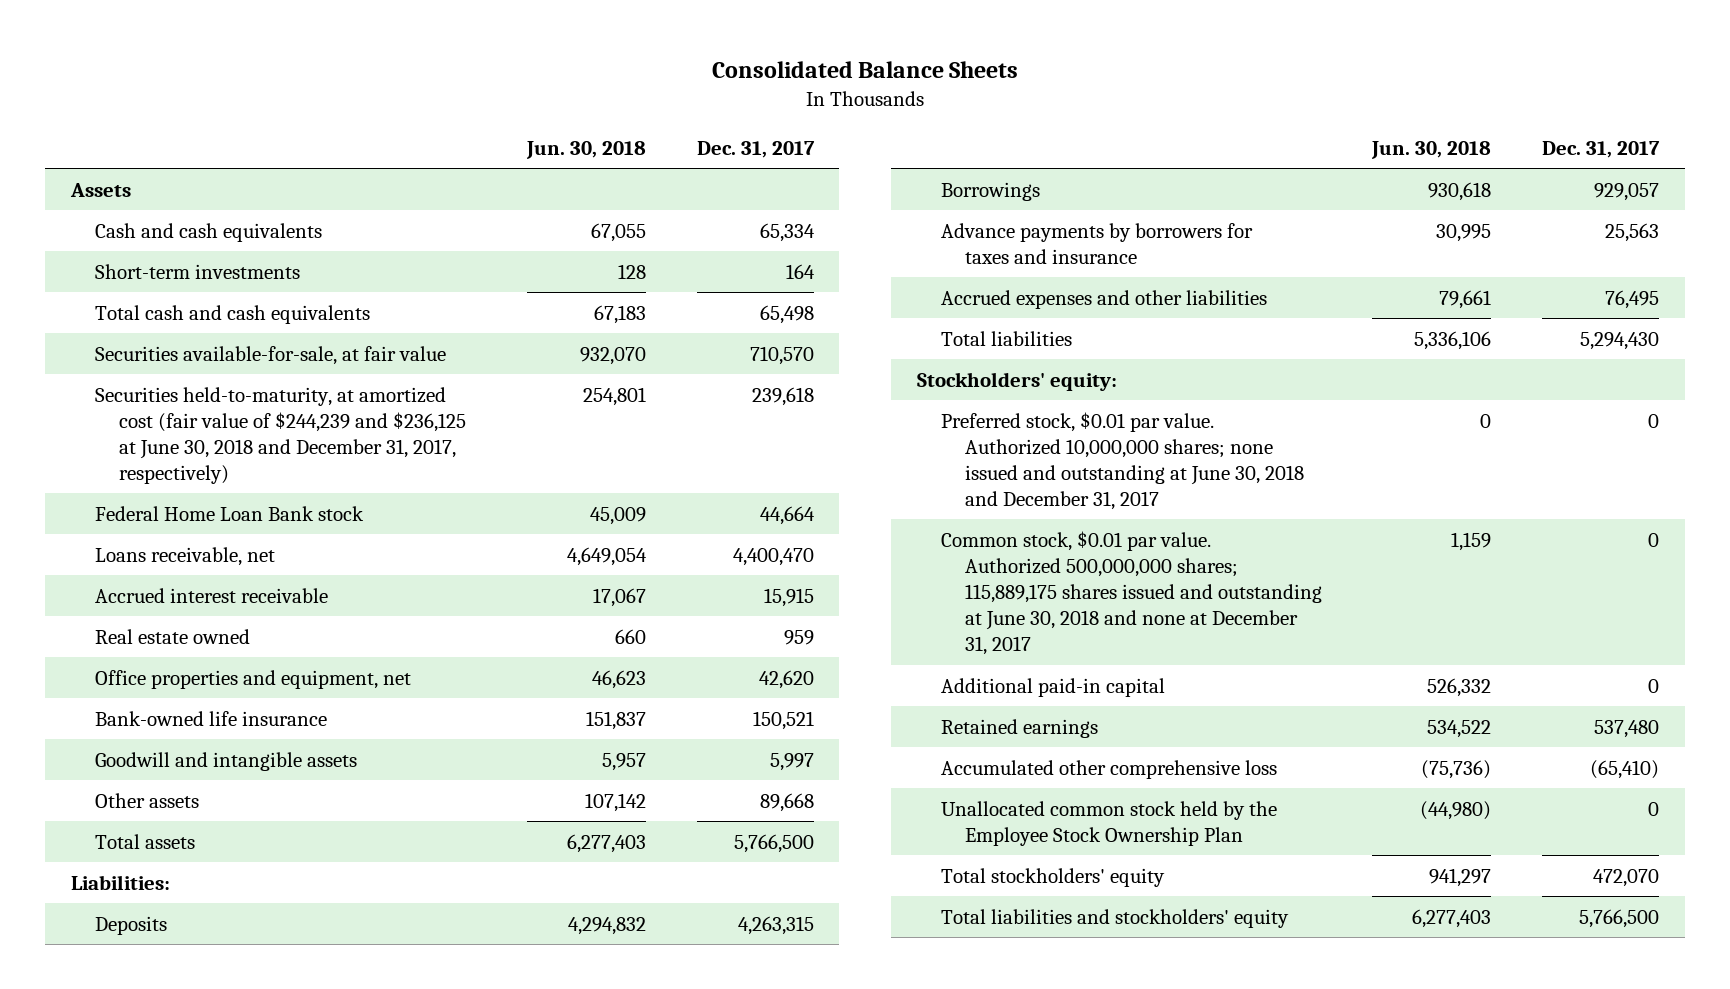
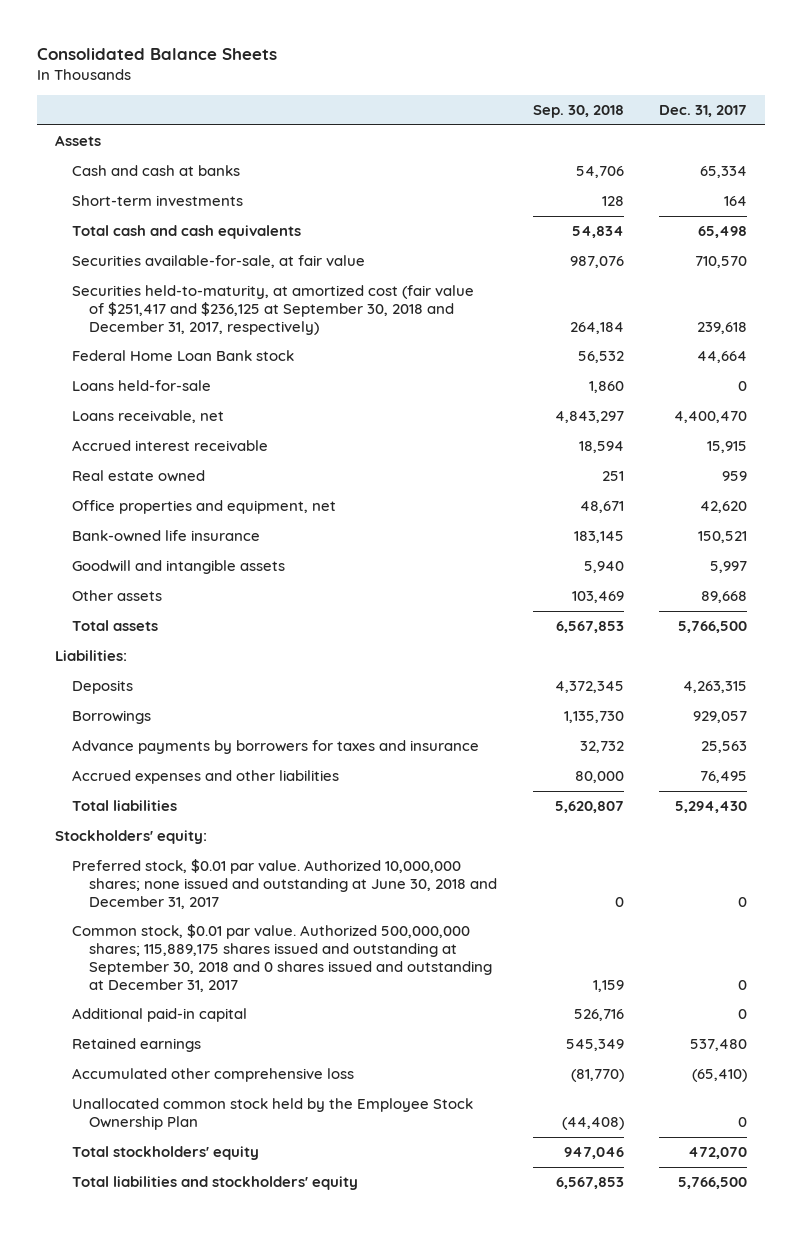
- | Jun. 30, 2018 | Dec. 31, 2017
+ | Sep. 30, 2018 | Dec. 31, 2017
- Cash and cash equivalents | 67,055 | 65,334
+ Cash and cash at banks | 54,706 | 65,334
- Securities held-to-maturity, at amortized cost (fair value of $244,239 and $236,125 at June 30, 2018 and December 31, 2017, respectively) | 254,801 | 239,618
+ Securities held-to-maturity, at amortized cost (fair value of $251,417 and $236,125 at September 30, 2018 and December 31, 2017, respectively) | 264,184 | 239,618
+ Loans held-for-sale | 1,860 | 0
- Common stock, $0.01 par value. Authorized 500,000,000 shares; 115,889,175 shares issued and outstanding at June 30, 2018 and none at December 31, 2017 | 1,159 | 0
+ Common stock, $0.01 par value. Authorized 500,000,000 shares; 115,889,175 shares issued and outstanding at September 30, 2018 and 0 shares issued and outstanding at December 31, 2017 | 1,159 | 0

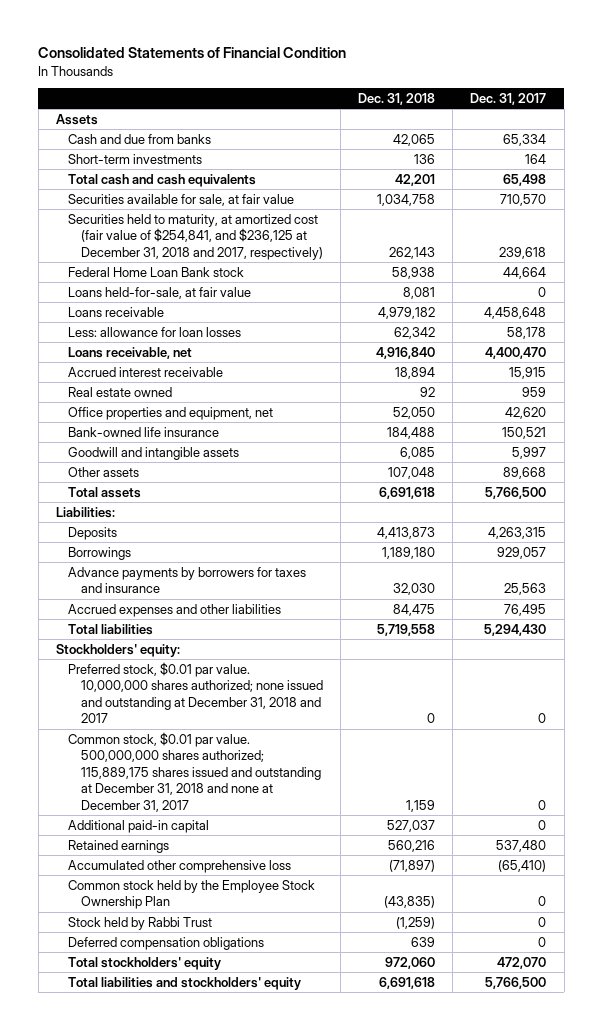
- Consolidated Balance Sheets
+ Consolidated Statements of Financial Condition
- | Sep. 30, 2018 | Dec. 31, 2017
+ | Dec. 31, 2018 | Dec. 31, 2017
- Cash and cash at banks | 54,706 | 65,334
+ Cash and due from banks | 42,065 | 65,334
- Securities available-for-sale, at fair value | 987,076 | 710,570
- Securities held-to-maturity, at amortized cost (fair value of $251,417 and $236,125 at September 30, 2018 and December 31, 2017, respectively) | 264,184 | 239,618
+ Securities available for sale, at fair value | 1,034,758 | 710,570
+ Securities held to maturity, at amortized cost (fair value of $254,841, and $236,125 at December 31, 2018 and 2017, respectively) | 262,143 | 239,618
- Loans held-for-sale | 1,860 | 0
+ Loans held-for-sale, at fair value | 8,081 | 0
+ Loans receivable | 4,979,182 | 4,458,648
+ Less: allowance for loan losses | 62,342 | 58,178
- Preferred stock, $0.01 par value. Authorized 10,000,000 shares; none issued and outstanding at June 30, 2018 and December 31, 2017 | 0 | 0
- Common stock, $0.01 par value. Authorized 500,000,000 shares; 115,889,175 shares issued and outstanding at September 30, 2018 and 0 shares issued and outstanding at December 31, 2017 | 1,159 | 0
+ Preferred stock, $0.01 par value. 10,000,000 shares authorized; none issued and outstanding at December 31, 2018 and 2017 | 0 | 0
+ Common stock, $0.01 par value. 500,000,000 shares authorized; 115,889,175 shares issued and outstanding at December 31, 2018 and none at December 31, 2017 | 1,159 | 0
- Unallocated common stock held by the Employee Stock Ownership Plan | (44,408) | 0
+ Common stock held by the Employee Stock Ownership Plan | (43,835) | 0
+ Stock held by Rabbi Trust | (1,259) | 0
+ Deferred compensation obligations | 639 | 0

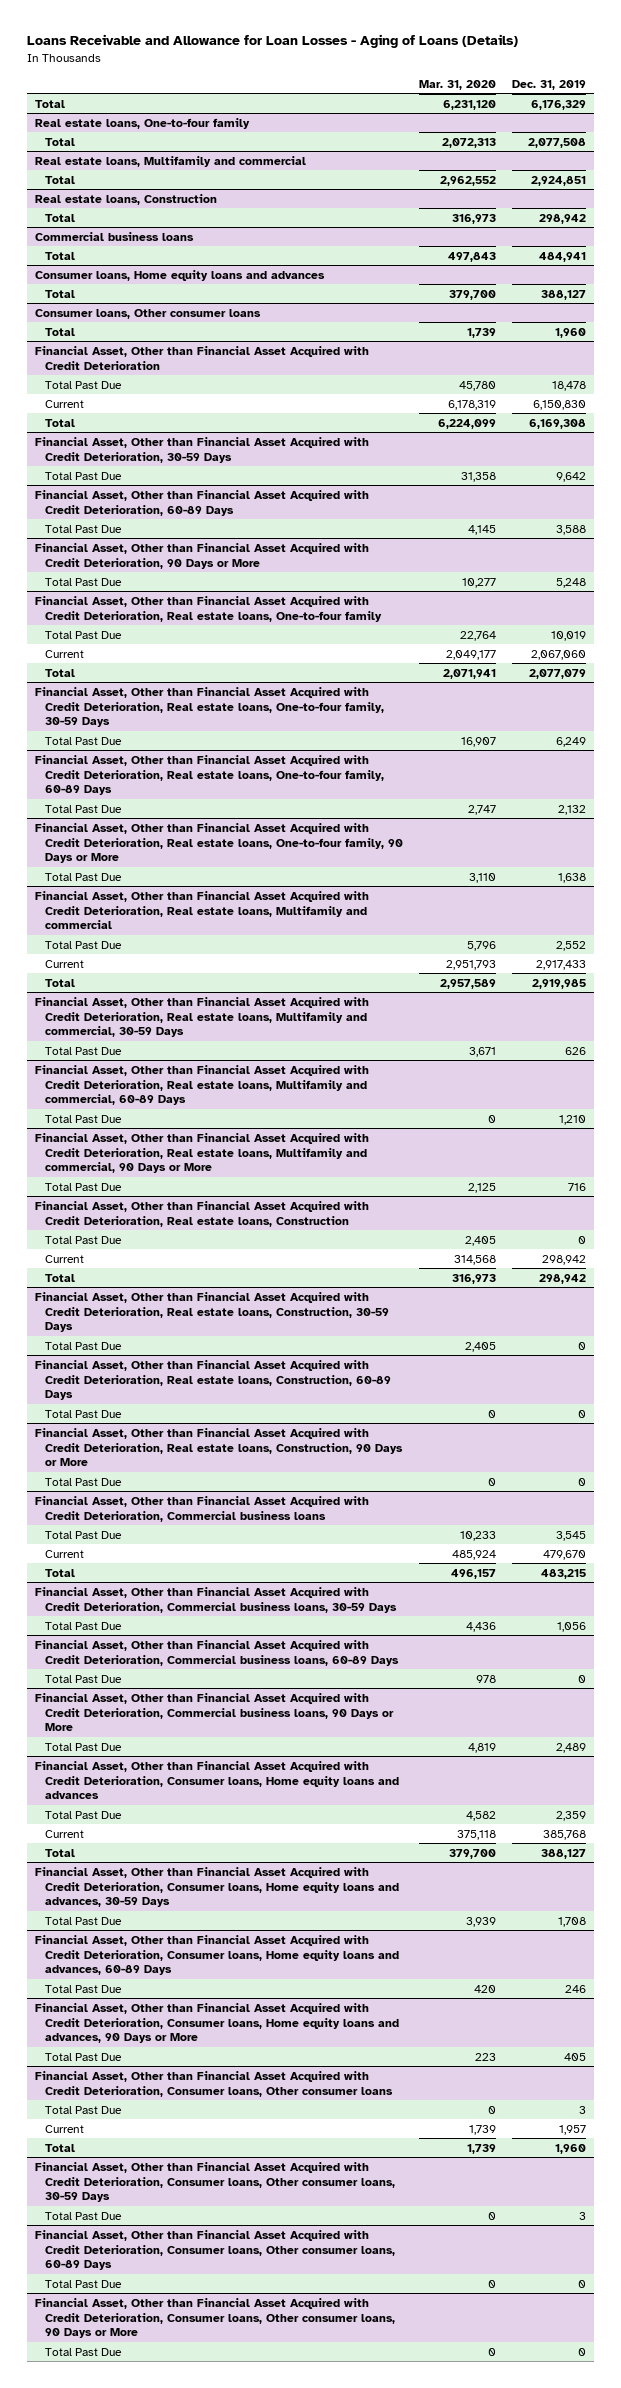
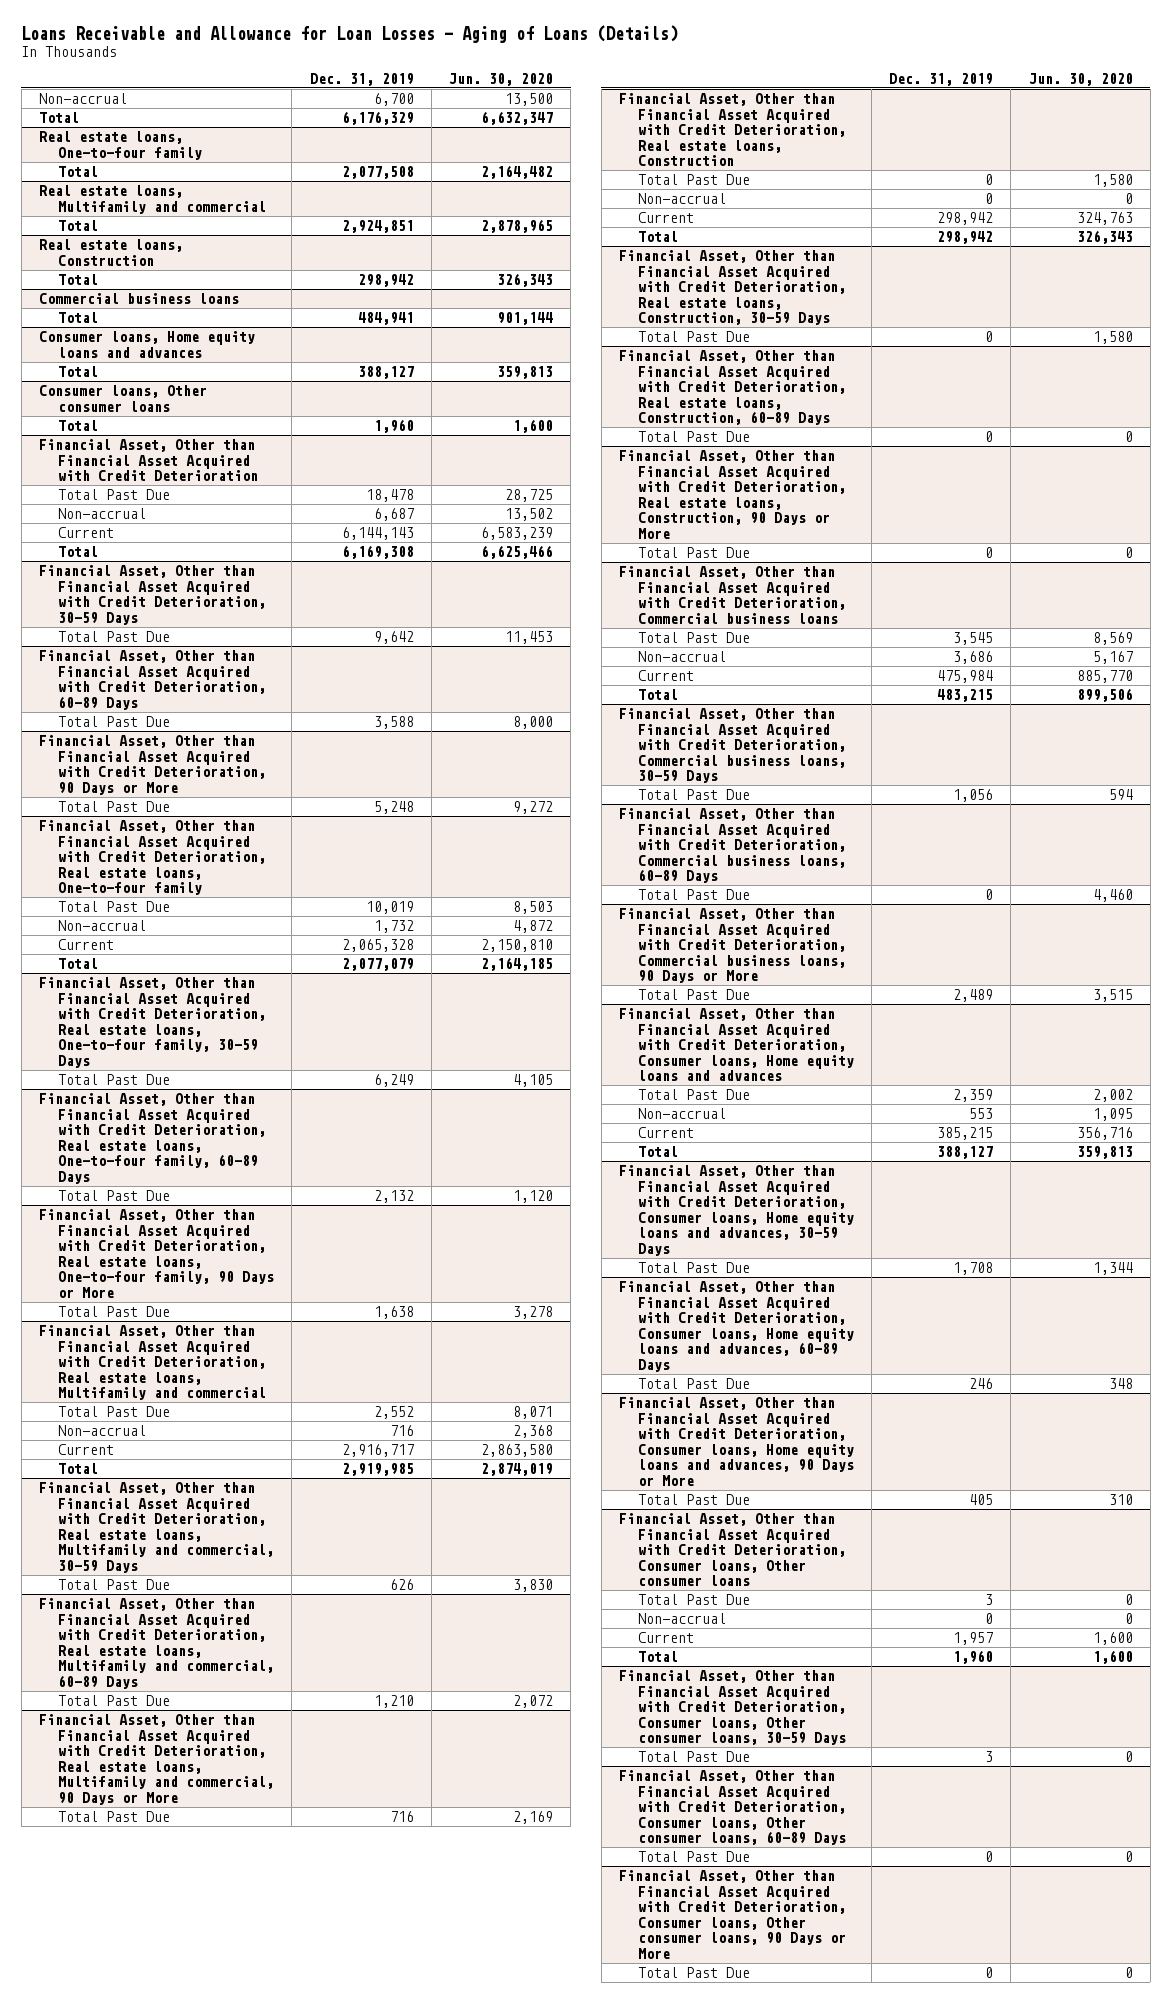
- | Mar. 31, 2020 | Dec. 31, 2019
+ | Dec. 31, 2019 | Jun. 30, 2020
+ Non-accrual | 6,700 | 13,500
@ Financial Asset, Other than Financial Asset Acquired with Credit Deterioration
- Current | 6,178,319 | 6,150,830
+ Non-accrual | 6,687 | 13,502
+ Current | 6,144,143 | 6,583,239
@ Financial Asset, Other than Financial Asset Acquired with Credit Deterioration, Real estate loans, One-to-four family
- Current | 2,049,177 | 2,067,060
+ Non-accrual | 1,732 | 4,872
+ Current | 2,065,328 | 2,150,810
@ Financial Asset, Other than Financial Asset Acquired with Credit Deterioration, Real estate loans, Multifamily and commercial
- Current | 2,951,793 | 2,917,433
+ Non-accrual | 716 | 2,368
+ Current | 2,916,717 | 2,863,580
@ Financial Asset, Other than Financial Asset Acquired with Credit Deterioration, Real estate loans, Construction
+ Non-accrual | 0 | 0
@ Financial Asset, Other than Financial Asset Acquired with Credit Deterioration, Commercial business loans
- Current | 485,924 | 479,670
+ Non-accrual | 3,686 | 5,167
+ Current | 475,984 | 885,770
@ Financial Asset, Other than Financial Asset Acquired with Credit Deterioration, Consumer loans, Home equity loans and advances
- Current | 375,118 | 385,768
+ Non-accrual | 553 | 1,095
+ Current | 385,215 | 356,716
@ Financial Asset, Other than Financial Asset Acquired with Credit Deterioration, Consumer loans, Other consumer loans
+ Non-accrual | 0 | 0

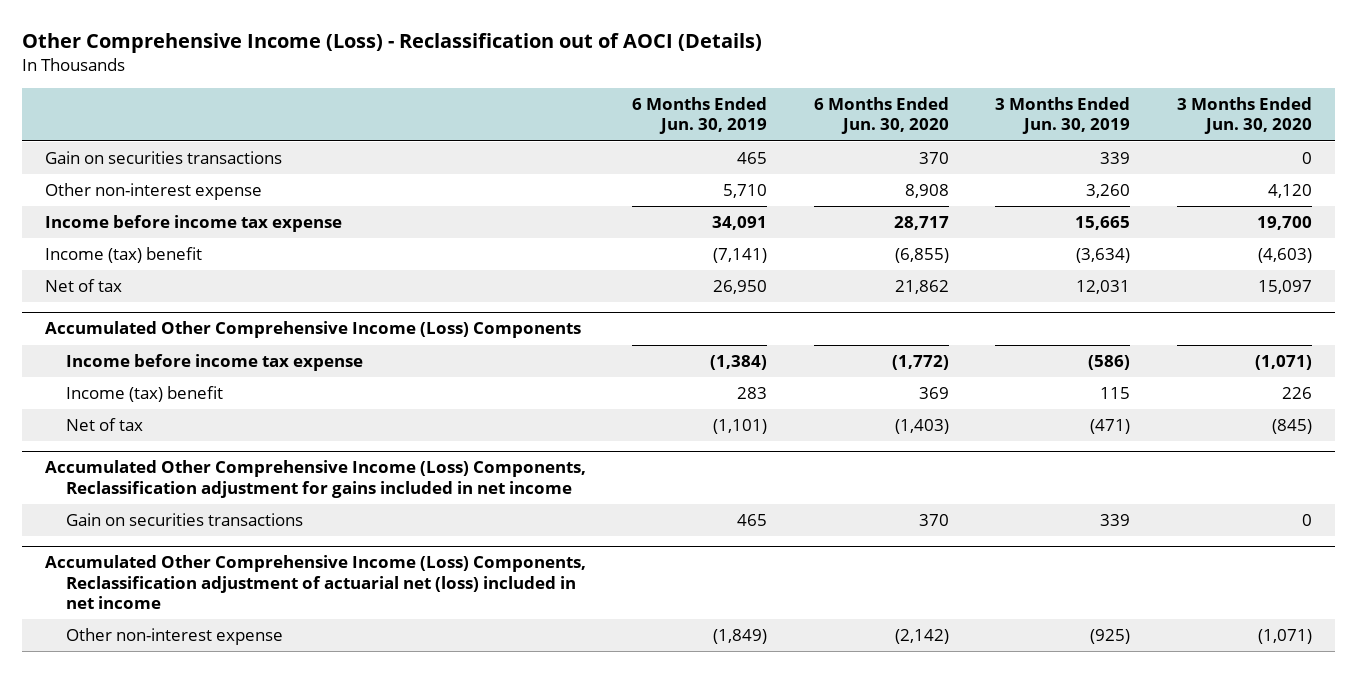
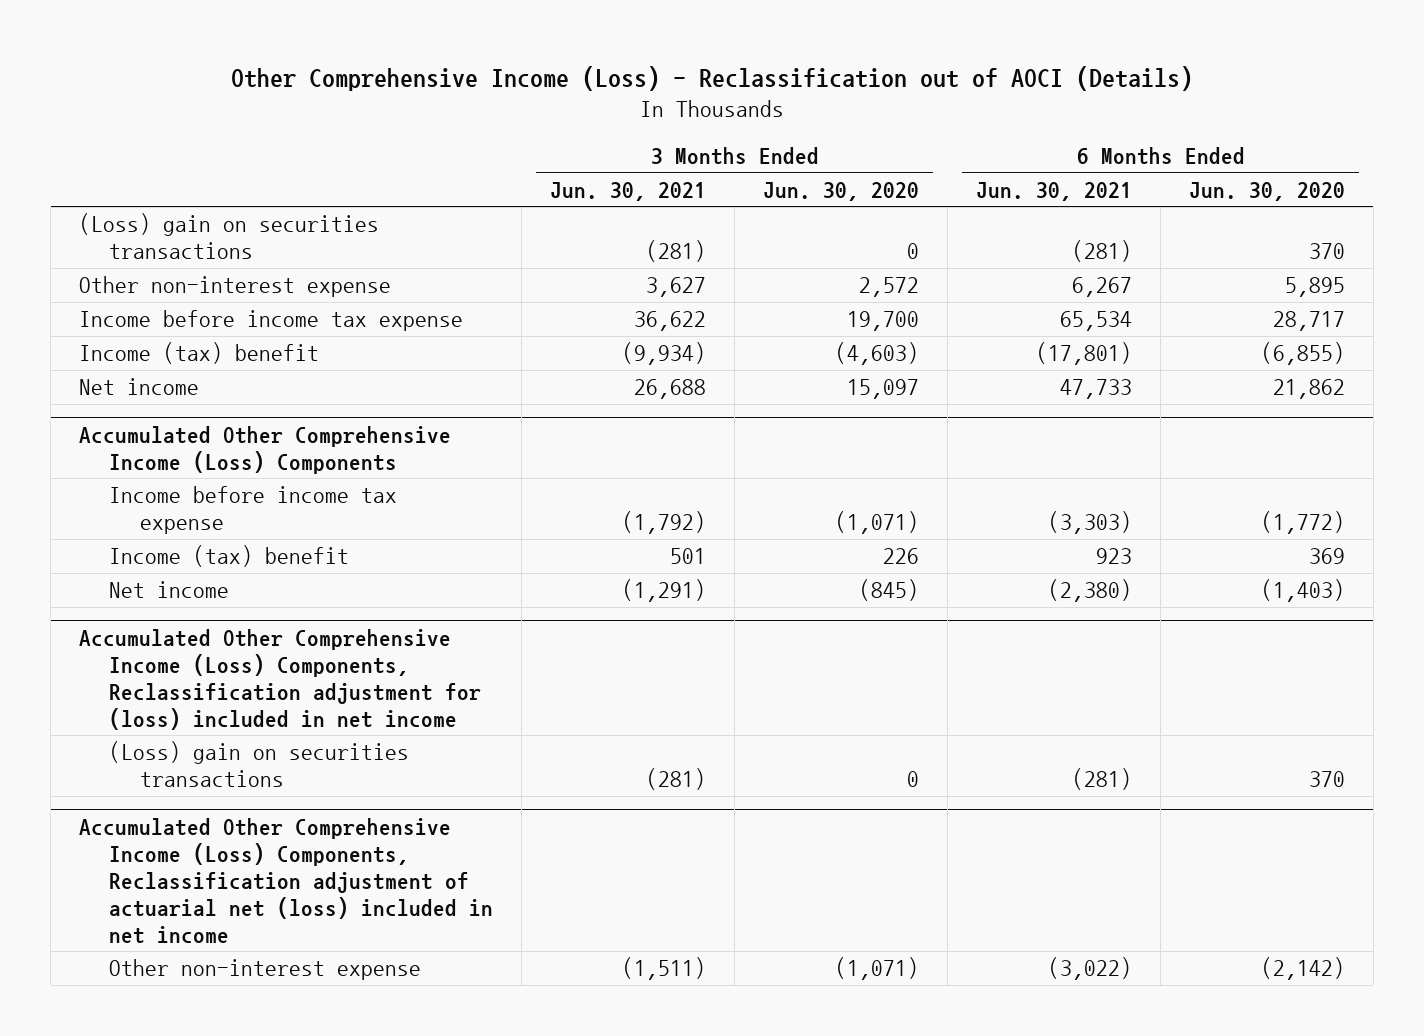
- | 6 Months Ended Jun. 30, 2019 | 6 Months Ended Jun. 30, 2020 | 3 Months Ended Jun. 30, 2019 | 3 Months Ended Jun. 30, 2020
+ | 3 Months Ended Jun. 30, 2021 | 3 Months Ended Jun. 30, 2020 | 6 Months Ended Jun. 30, 2021 | 6 Months Ended Jun. 30, 2020
- Gain on securities transactions | 465 | 370 | 339 | 0
- Other non-interest expense | 5,710 | 8,908 | 3,260 | 4,120
+ (Loss) gain on securities transactions | (281) | 0 | (281) | 370
+ Other non-interest expense | 3,627 | 2,572 | 6,267 | 5,895
- Net of tax | 26,950 | 21,862 | 12,031 | 15,097
+ Net income | 26,688 | 15,097 | 47,733 | 21,862
@ Accumulated Other Comprehensive Income (Loss) Components
- Net of tax | (1,101) | (1,403) | (471) | (845)
- Accumulated Other Comprehensive Income (Loss) Components, Reclassification adjustment for gains included in net income
- Gain on securities transactions | 465 | 370 | 339 | 0
@ Accumulated Other Comprehensive Income (Loss) Components
+ Net income | (1,291) | (845) | (2,380) | (1,403)
+ Accumulated Other Comprehensive Income (Loss) Components, Reclassification adjustment for (loss) included in net income
+ (Loss) gain on securities transactions | (281) | 0 | (281) | 370

